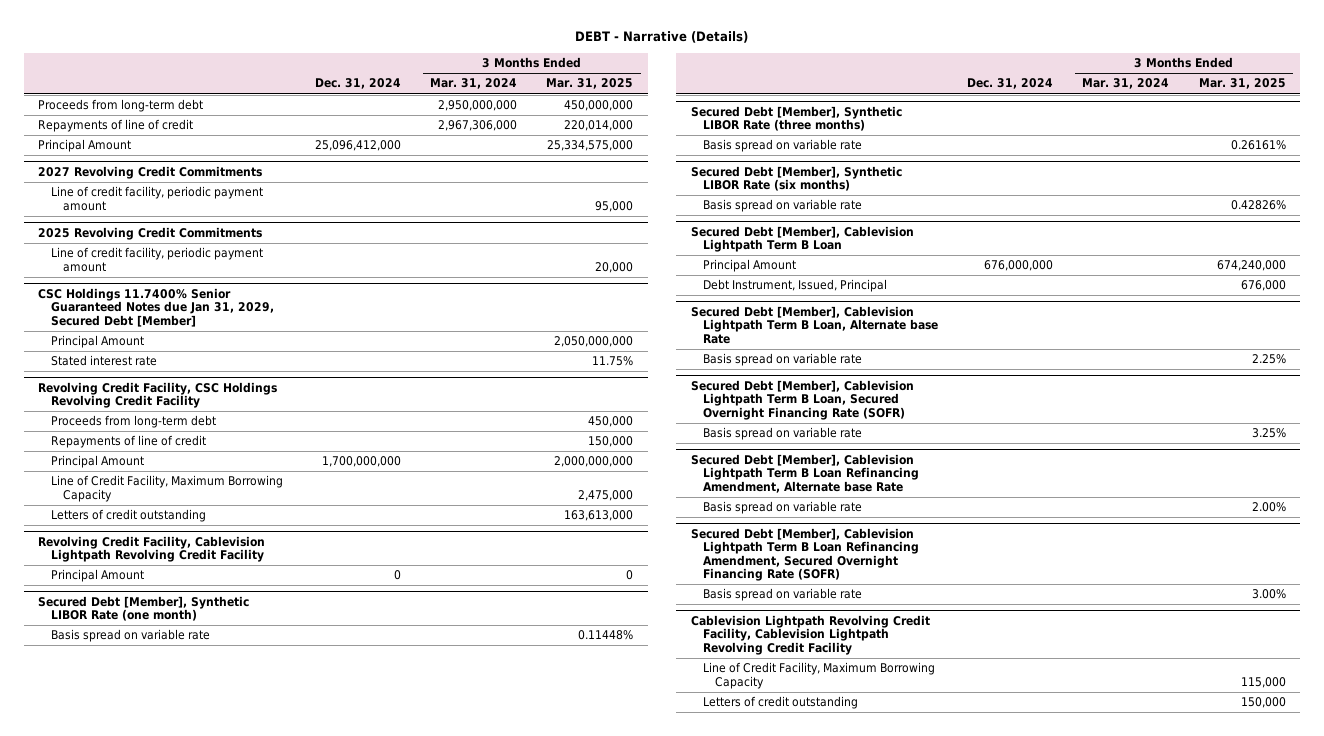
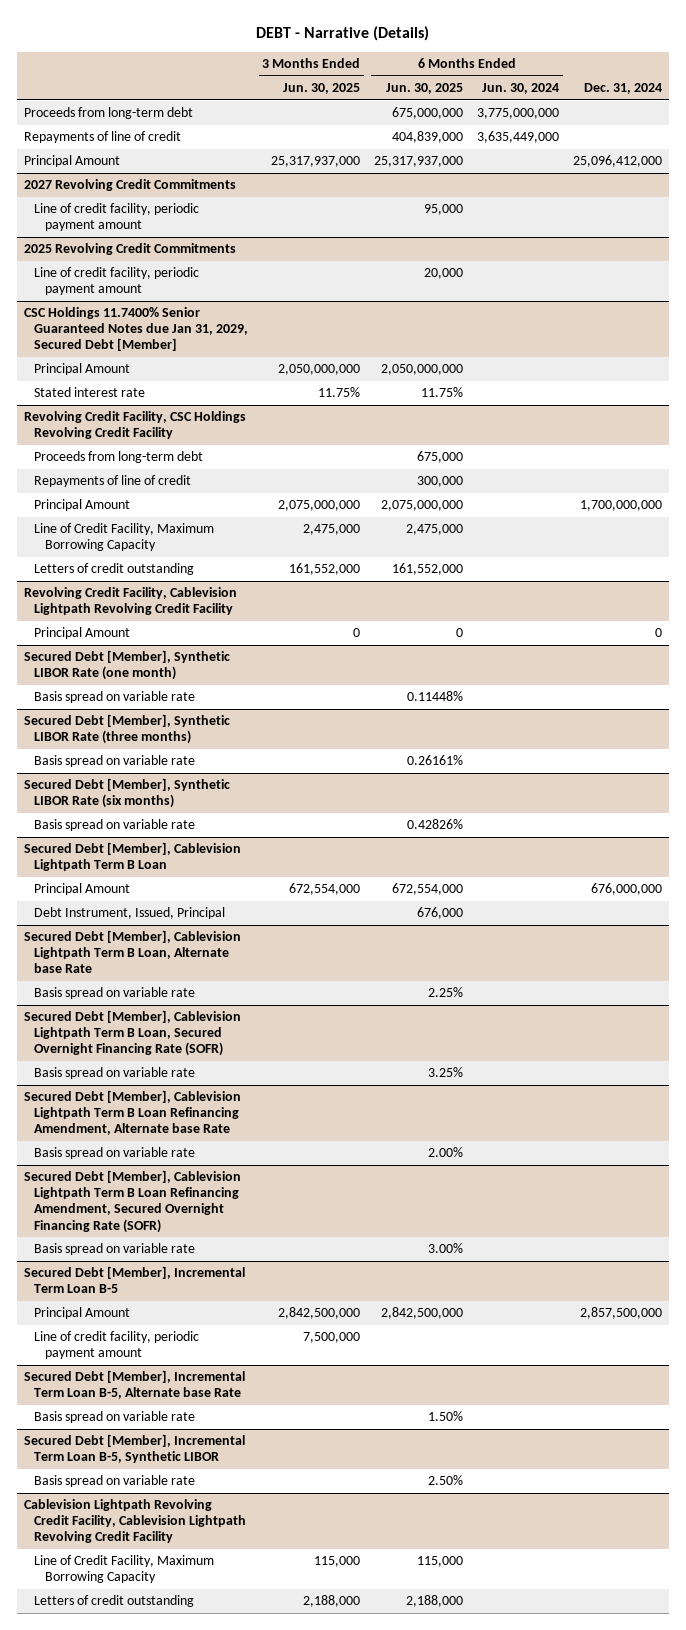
- | Dec. 31, 2024 | 3 Months Ended Mar. 31, 2024 | 3 Months Ended Mar. 31, 2025
+ | 3 Months Ended Jun. 30, 2025 | 6 Months Ended Jun. 30, 2025 | 6 Months Ended Jun. 30, 2024 | Dec. 31, 2024
+ Secured Debt [Member], Incremental Term Loan B-5
+ Principal Amount | 2,842,500,000 | 2,842,500,000 | | 2,857,500,000
+ Line of credit facility, periodic payment amount | 7,500,000 | | |
+ Secured Debt [Member], Incremental Term Loan B-5, Alternate base Rate
+ Basis spread on variable rate | | 1.50% | |
+ Secured Debt [Member], Incremental Term Loan B-5, Synthetic LIBOR
+ Basis spread on variable rate | | 2.50% | |

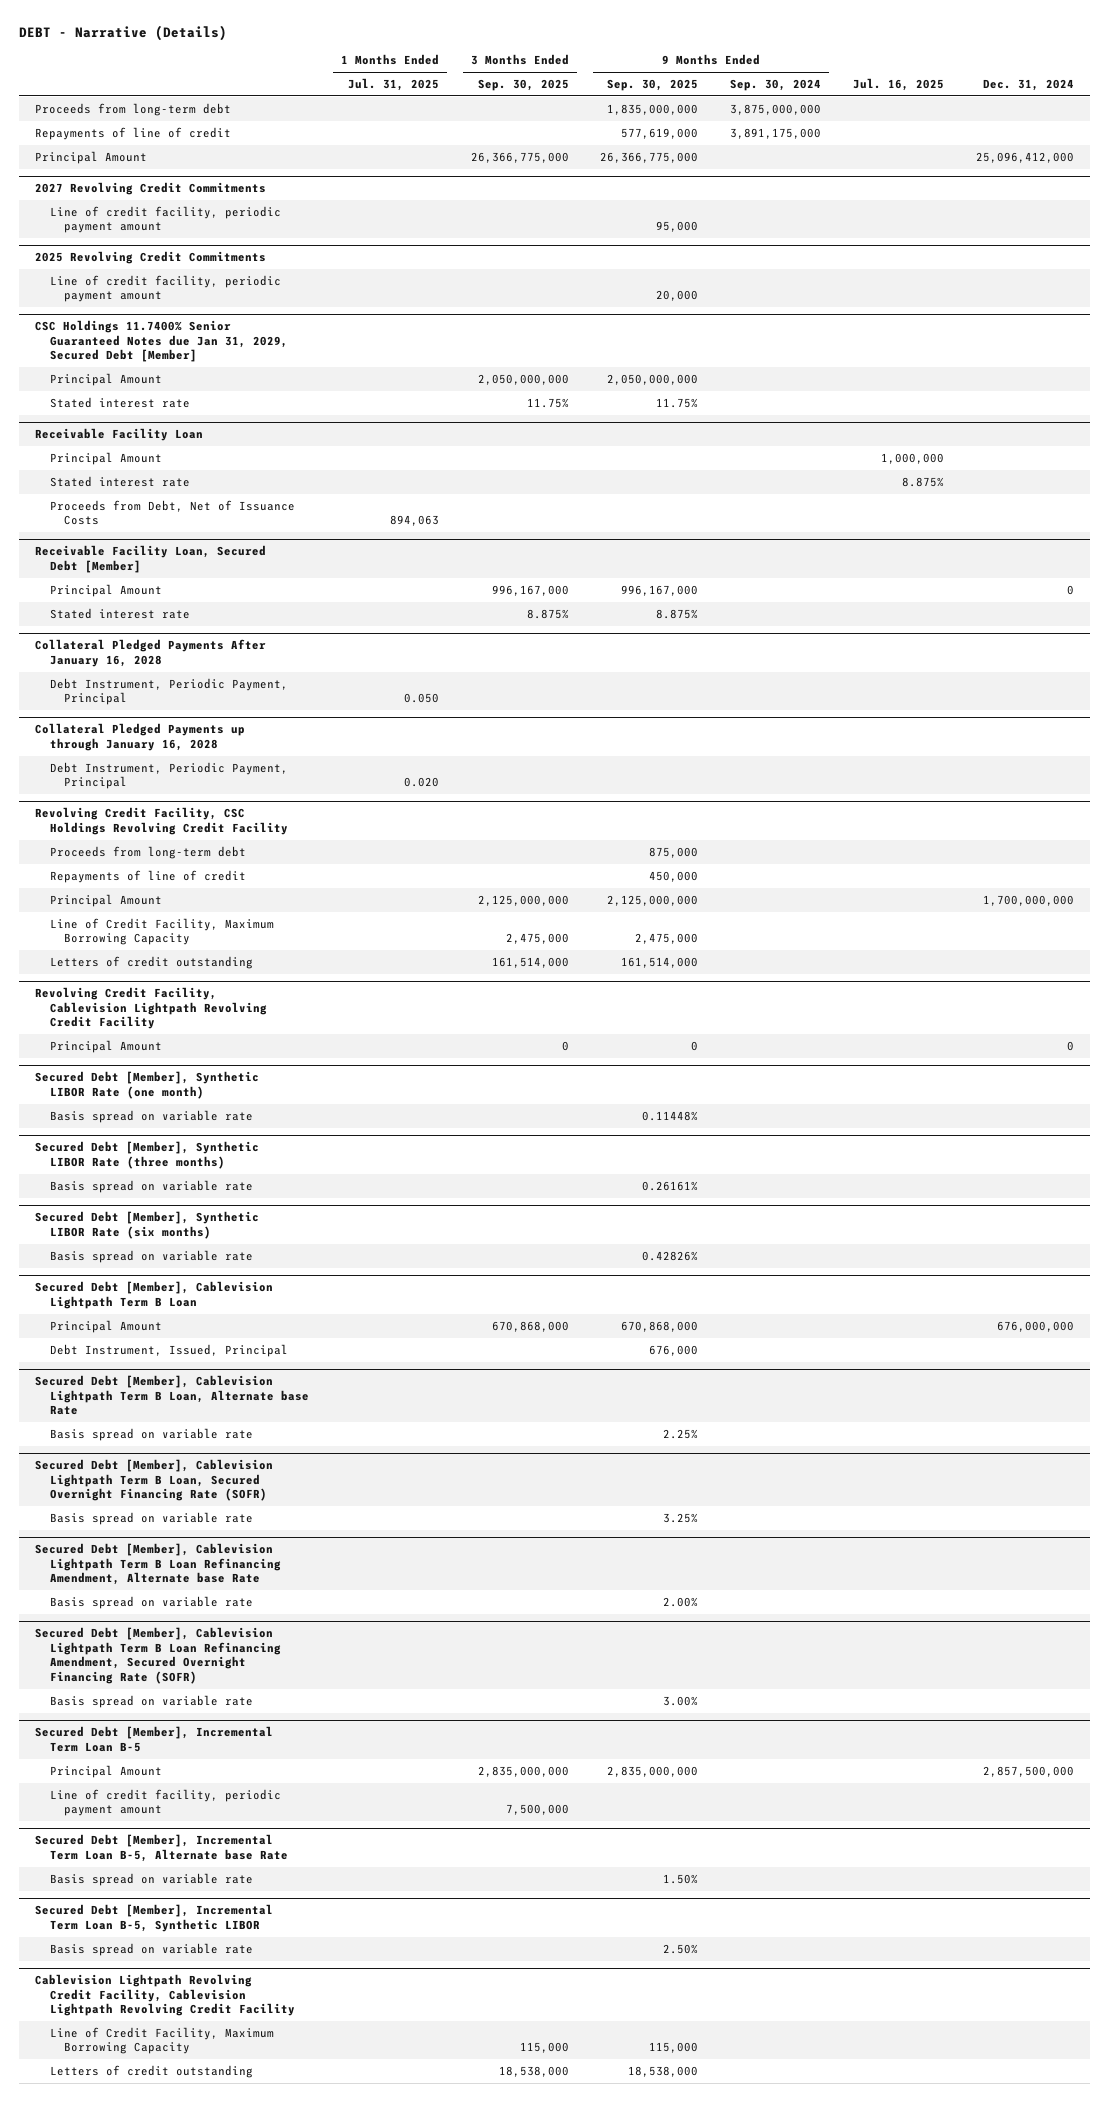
- | 3 Months Ended Jun. 30, 2025 | 6 Months Ended Jun. 30, 2025 | 6 Months Ended Jun. 30, 2024 | Dec. 31, 2024
+ | 1 Months Ended Jul. 31, 2025 | 3 Months Ended Sep. 30, 2025 | 9 Months Ended Sep. 30, 2025 | 9 Months Ended Sep. 30, 2024 | Jul. 16, 2025 | Dec. 31, 2024
+ Receivable Facility Loan
+ Principal Amount | | | | | 1,000,000 |
+ Stated interest rate | | | | | 8.875% |
+ Proceeds from Debt, Net of Issuance Costs | 894,063 | | | | |
+ Receivable Facility Loan, Secured Debt [Member]
+ Principal Amount | | 996,167,000 | 996,167,000 | | | 0
+ Stated interest rate | | 8.875% | 8.875% | | |
+ Collateral Pledged Payments After January 16, 2028
+ Debt Instrument, Periodic Payment, Principal | 0.050 | | | | |
+ Collateral Pledged Payments up through January 16, 2028
+ Debt Instrument, Periodic Payment, Principal | 0.020 | | | | |

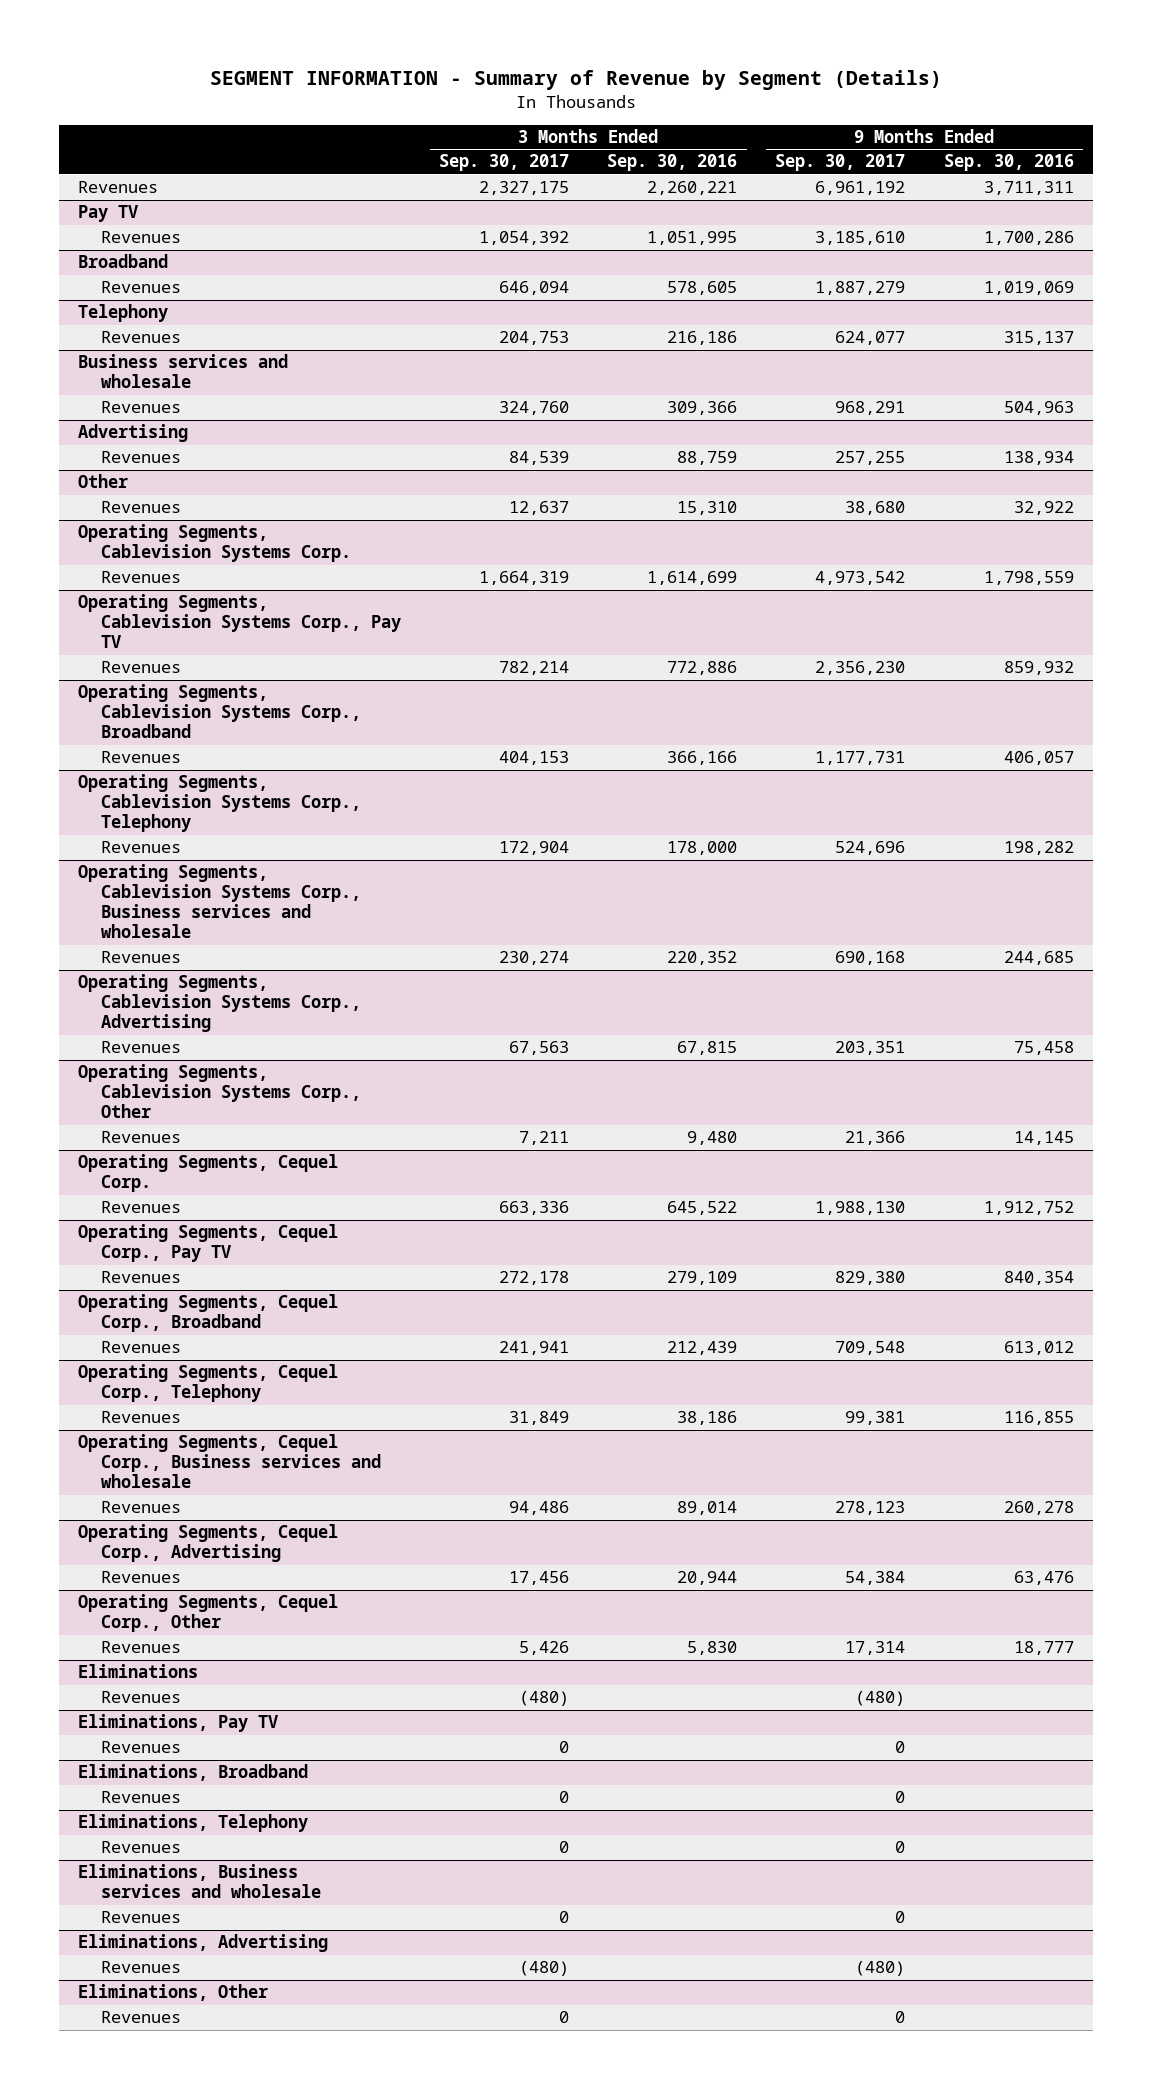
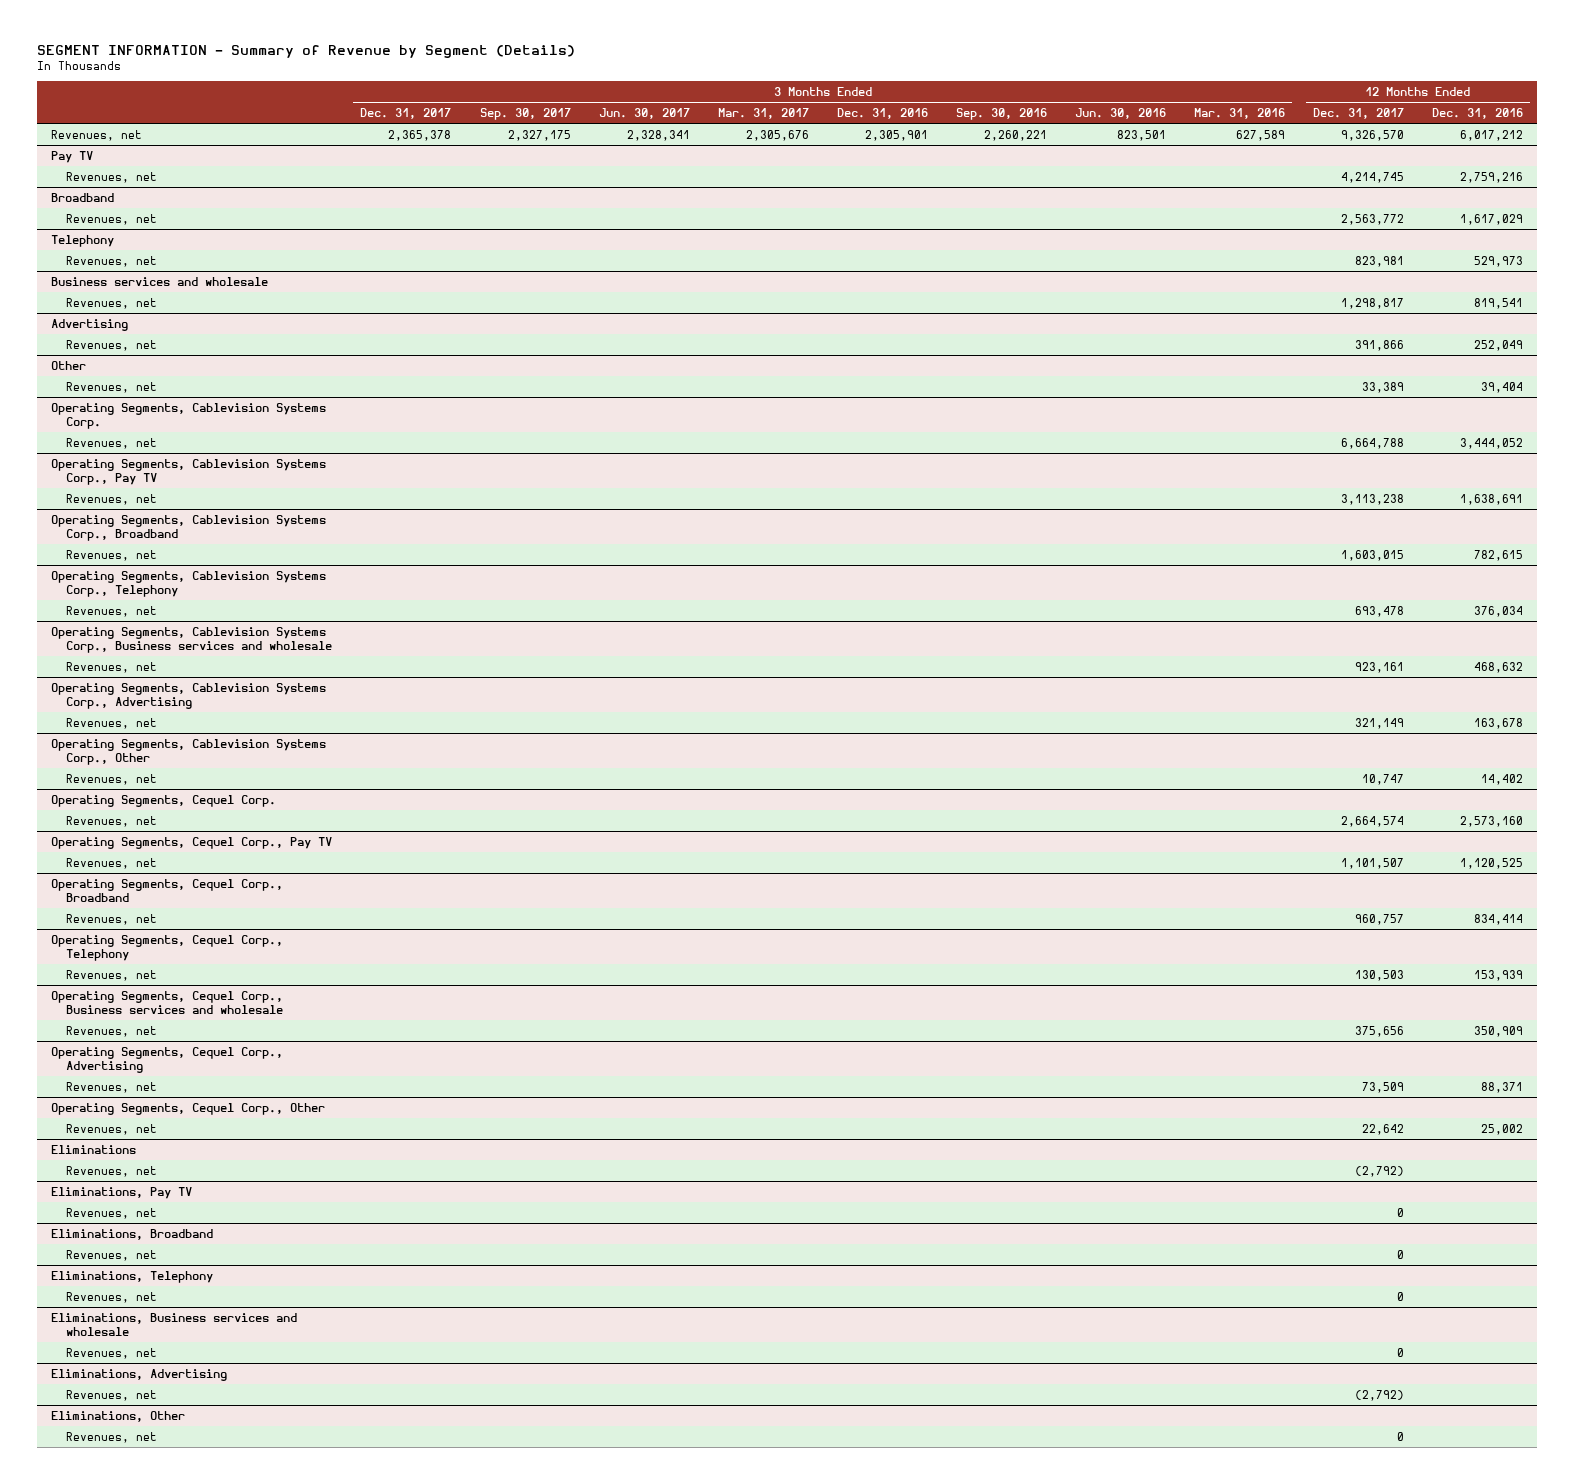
- | 3 Months Ended Sep. 30, 2017 | 3 Months Ended Sep. 30, 2016 | 9 Months Ended Sep. 30, 2017 | 9 Months Ended Sep. 30, 2016
+ | 3 Months Ended Dec. 31, 2017 | 3 Months Ended Sep. 30, 2017 | 3 Months Ended Jun. 30, 2017 | 3 Months Ended Mar. 31, 2017 | 3 Months Ended Dec. 31, 2016 | 3 Months Ended Sep. 30, 2016 | 3 Months Ended Jun. 30, 2016 | 3 Months Ended Mar. 31, 2016 | 12 Months Ended Dec. 31, 2017 | 12 Months Ended Dec. 31, 2016
- Revenues | 2,327,175 | 2,260,221 | 6,961,192 | 3,711,311
+ Revenues, net | 2,365,378 | 2,327,175 | 2,328,341 | 2,305,676 | 2,305,901 | 2,260,221 | 823,501 | 627,589 | 9,326,570 | 6,017,212
@ Pay TV
- Revenues | 1,054,392 | 1,051,995 | 3,185,610 | 1,700,286
+ Revenues, net | | | | | | | | | 4,214,745 | 2,759,216
@ Broadband
- Revenues | 646,094 | 578,605 | 1,887,279 | 1,019,069
+ Revenues, net | | | | | | | | | 2,563,772 | 1,617,029
@ Telephony
- Revenues | 204,753 | 216,186 | 624,077 | 315,137
+ Revenues, net | | | | | | | | | 823,981 | 529,973
@ Business services and wholesale
- Revenues | 324,760 | 309,366 | 968,291 | 504,963
+ Revenues, net | | | | | | | | | 1,298,817 | 819,541
@ Advertising
- Revenues | 84,539 | 88,759 | 257,255 | 138,934
+ Revenues, net | | | | | | | | | 391,866 | 252,049
@ Other
- Revenues | 12,637 | 15,310 | 38,680 | 32,922
+ Revenues, net | | | | | | | | | 33,389 | 39,404
@ Operating Segments, Cablevision Systems Corp.
- Revenues | 1,664,319 | 1,614,699 | 4,973,542 | 1,798,559
+ Revenues, net | | | | | | | | | 6,664,788 | 3,444,052
@ Operating Segments, Cablevision Systems Corp., Pay TV
- Revenues | 782,214 | 772,886 | 2,356,230 | 859,932
+ Revenues, net | | | | | | | | | 3,113,238 | 1,638,691
@ Operating Segments, Cablevision Systems Corp., Broadband
- Revenues | 404,153 | 366,166 | 1,177,731 | 406,057
+ Revenues, net | | | | | | | | | 1,603,015 | 782,615
@ Operating Segments, Cablevision Systems Corp., Telephony
- Revenues | 172,904 | 178,000 | 524,696 | 198,282
+ Revenues, net | | | | | | | | | 693,478 | 376,034
@ Operating Segments, Cablevision Systems Corp., Business services and wholesale
- Revenues | 230,274 | 220,352 | 690,168 | 244,685
+ Revenues, net | | | | | | | | | 923,161 | 468,632
@ Operating Segments, Cablevision Systems Corp., Advertising
- Revenues | 67,563 | 67,815 | 203,351 | 75,458
+ Revenues, net | | | | | | | | | 321,149 | 163,678
@ Operating Segments, Cablevision Systems Corp., Other
- Revenues | 7,211 | 9,480 | 21,366 | 14,145
+ Revenues, net | | | | | | | | | 10,747 | 14,402
@ Operating Segments, Cequel Corp.
- Revenues | 663,336 | 645,522 | 1,988,130 | 1,912,752
+ Revenues, net | | | | | | | | | 2,664,574 | 2,573,160
@ Operating Segments, Cequel Corp., Pay TV
- Revenues | 272,178 | 279,109 | 829,380 | 840,354
+ Revenues, net | | | | | | | | | 1,101,507 | 1,120,525
@ Operating Segments, Cequel Corp., Broadband
- Revenues | 241,941 | 212,439 | 709,548 | 613,012
+ Revenues, net | | | | | | | | | 960,757 | 834,414
@ Operating Segments, Cequel Corp., Telephony
- Revenues | 31,849 | 38,186 | 99,381 | 116,855
+ Revenues, net | | | | | | | | | 130,503 | 153,939
@ Operating Segments, Cequel Corp., Business services and wholesale
- Revenues | 94,486 | 89,014 | 278,123 | 260,278
+ Revenues, net | | | | | | | | | 375,656 | 350,909
@ Operating Segments, Cequel Corp., Advertising
- Revenues | 17,456 | 20,944 | 54,384 | 63,476
+ Revenues, net | | | | | | | | | 73,509 | 88,371
@ Operating Segments, Cequel Corp., Other
- Revenues | 5,426 | 5,830 | 17,314 | 18,777
+ Revenues, net | | | | | | | | | 22,642 | 25,002
@ Eliminations
- Revenues | (480) | | (480) |
+ Revenues, net | | | | | | | | | (2,792) |
@ Eliminations, Pay TV
- Revenues | 0 | | 0 |
+ Revenues, net | | | | | | | | | 0 |
@ Eliminations, Broadband
- Revenues | 0 | | 0 |
+ Revenues, net | | | | | | | | | 0 |
@ Eliminations, Telephony
- Revenues | 0 | | 0 |
+ Revenues, net | | | | | | | | | 0 |
@ Eliminations, Business services and wholesale
- Revenues | 0 | | 0 |
+ Revenues, net | | | | | | | | | 0 |
@ Eliminations, Advertising
- Revenues | (480) | | (480) |
+ Revenues, net | | | | | | | | | (2,792) |
@ Eliminations, Other
- Revenues | 0 | | 0 |
+ Revenues, net | | | | | | | | | 0 |

